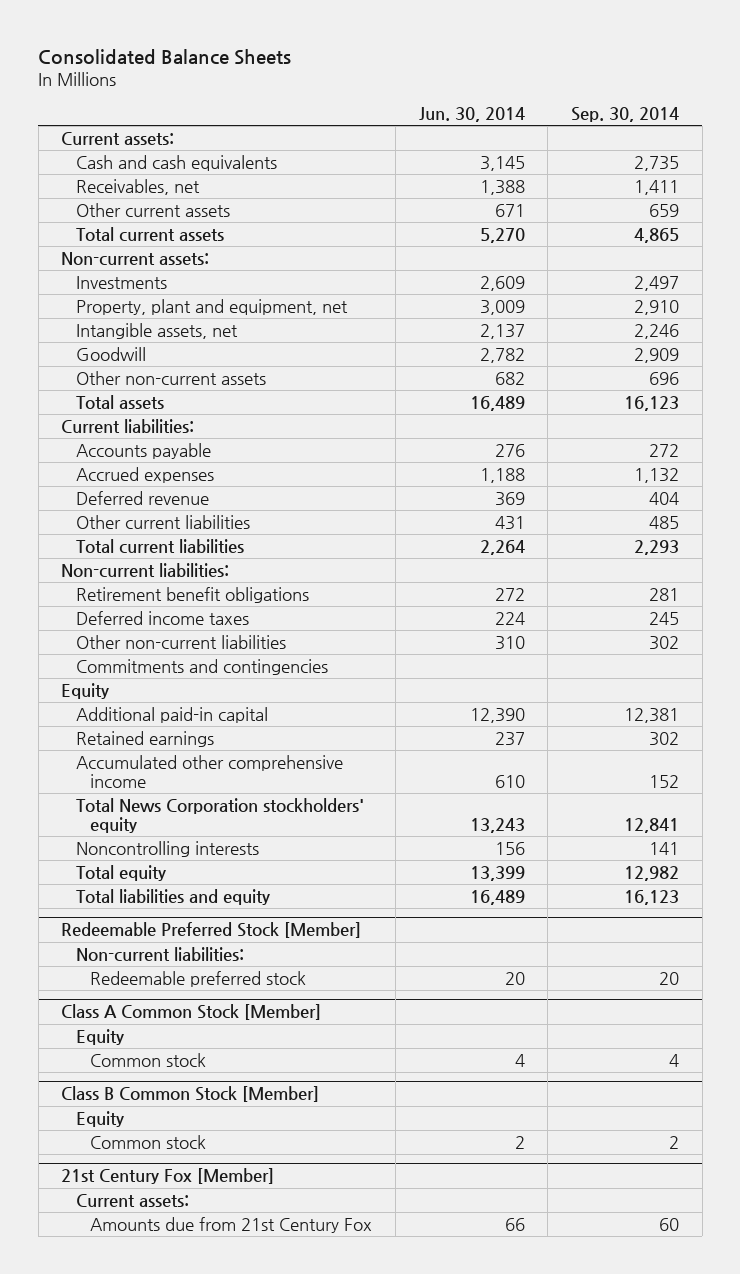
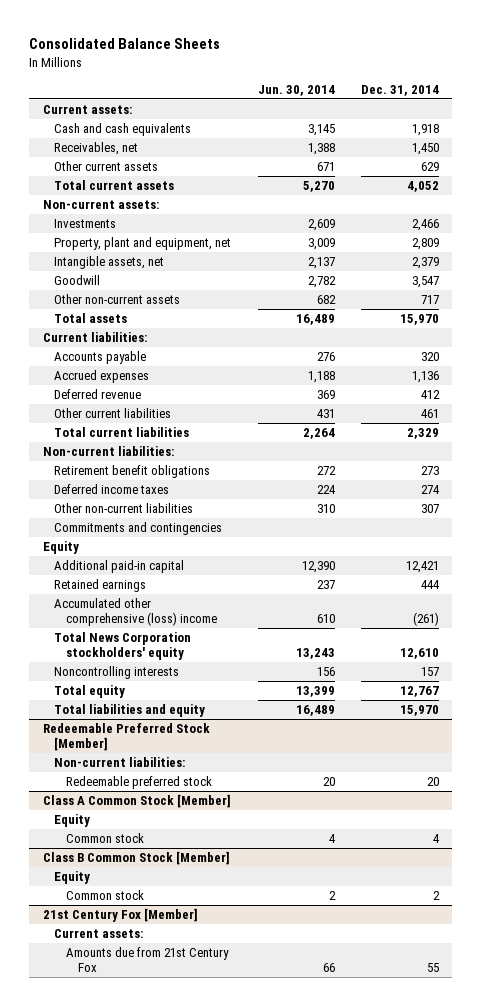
- | Jun. 30, 2014 | Sep. 30, 2014
+ | Jun. 30, 2014 | Dec. 31, 2014
- Accumulated other comprehensive income | 610 | 152
+ Accumulated other comprehensive (loss) income | 610 | (261)

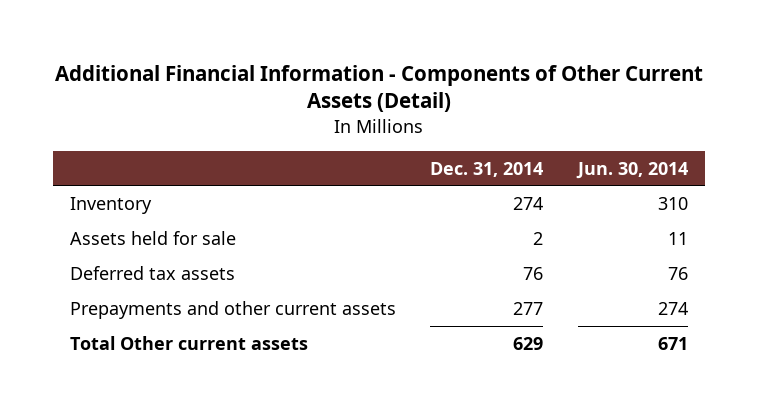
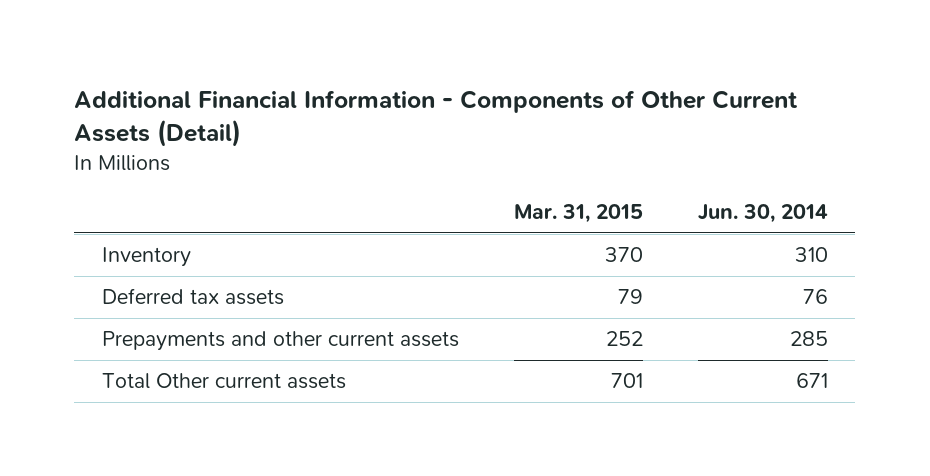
- | Dec. 31, 2014 | Jun. 30, 2014
+ | Mar. 31, 2015 | Jun. 30, 2014
- Assets held for sale | 2 | 11
- Prepayments and other current assets | 277 | 274
+ Prepayments and other current assets | 252 | 285

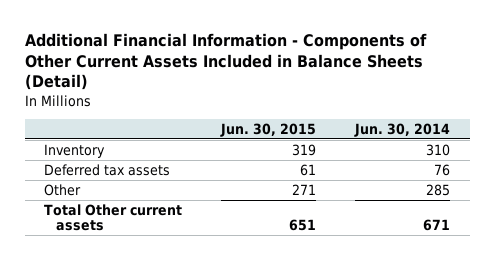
- Additional Financial Information - Components of Other Current Assets (Detail)
+ Additional Financial Information - Components of Other Current Assets Included in Balance Sheets (Detail)
- | Mar. 31, 2015 | Jun. 30, 2014
+ | Jun. 30, 2015 | Jun. 30, 2014
- Prepayments and other current assets | 252 | 285
+ Other | 271 | 285

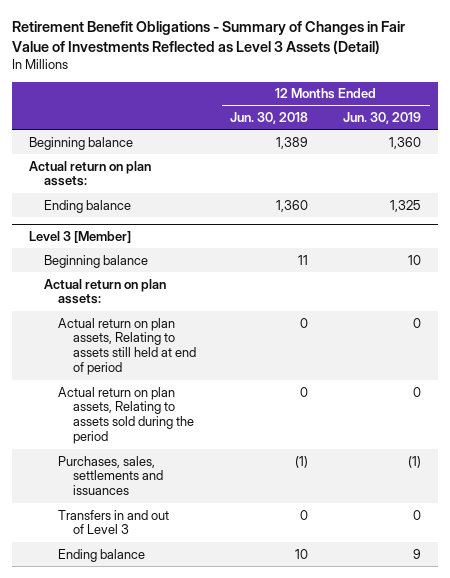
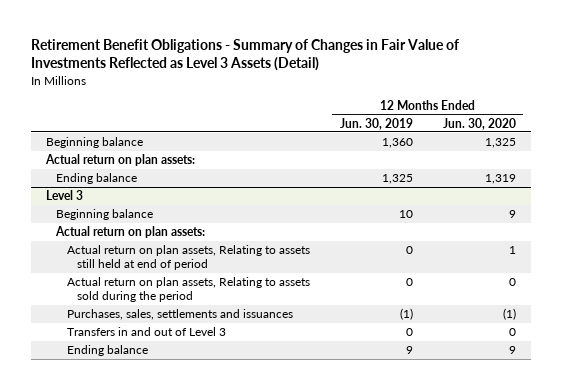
- | 12 Months Ended Jun. 30, 2018 | 12 Months Ended Jun. 30, 2019
+ | 12 Months Ended Jun. 30, 2019 | 12 Months Ended Jun. 30, 2020
- Level 3 [Member]
+ Level 3

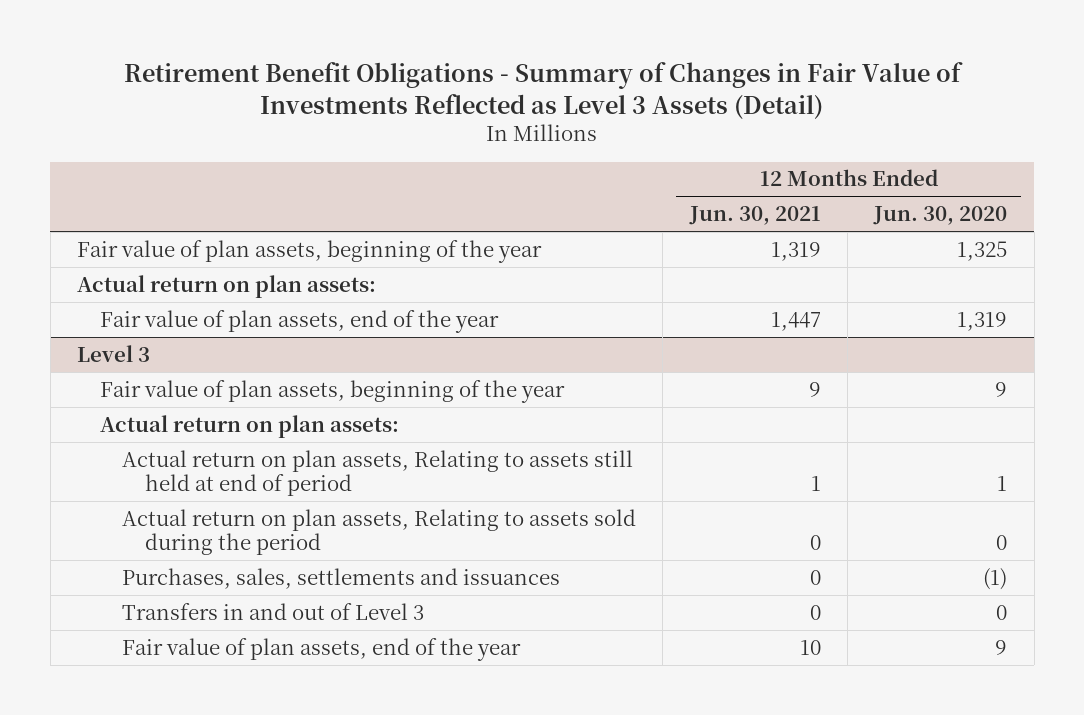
- | 12 Months Ended Jun. 30, 2019 | 12 Months Ended Jun. 30, 2020
+ | 12 Months Ended Jun. 30, 2021 | 12 Months Ended Jun. 30, 2020
- Beginning balance | 1,360 | 1,325
+ Fair value of plan assets, beginning of the year | 1,319 | 1,325
- Ending balance | 1,325 | 1,319
+ Fair value of plan assets, end of the year | 1,447 | 1,319
@ Level 3
- Beginning balance | 10 | 9
+ Fair value of plan assets, beginning of the year | 9 | 9
- Ending balance | 9 | 9
+ Fair value of plan assets, end of the year | 10 | 9

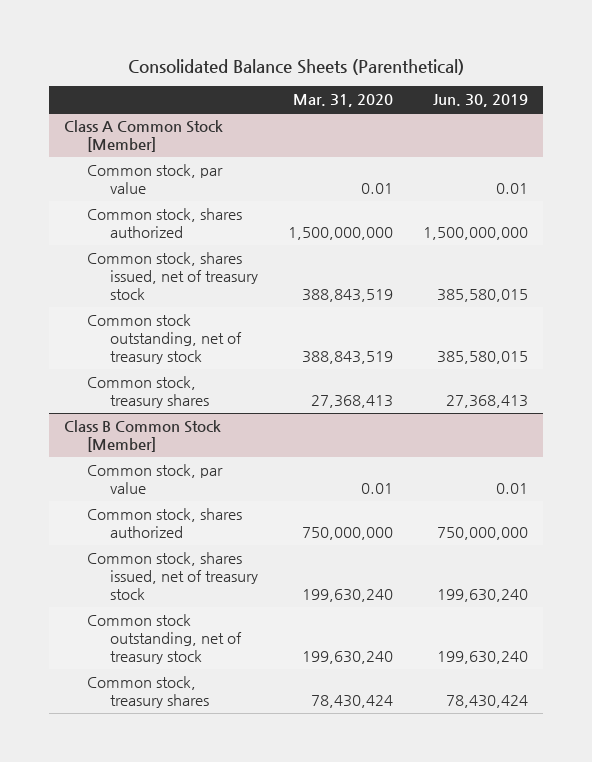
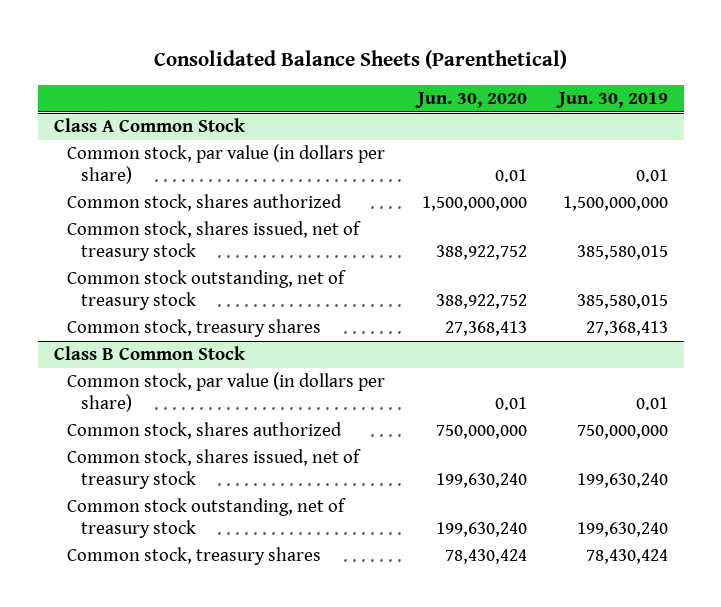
- | Mar. 31, 2020 | Jun. 30, 2019
+ | Jun. 30, 2020 | Jun. 30, 2019
- Class A Common Stock [Member]
- Common stock, par value | 0.01 | 0.01
+ Class A Common Stock
+ Common stock, par value (in dollars per share) | 0.01 | 0.01
- Class B Common Stock [Member]
- Common stock, par value | 0.01 | 0.01
+ Class B Common Stock
+ Common stock, par value (in dollars per share) | 0.01 | 0.01

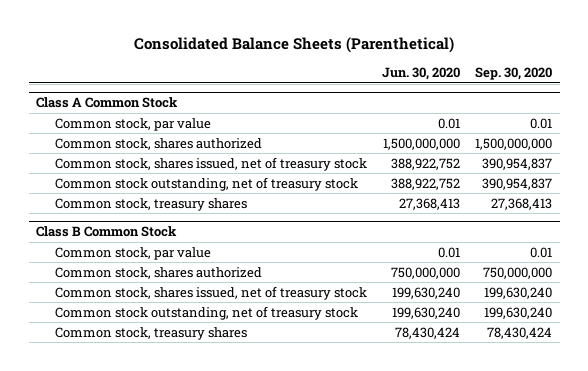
- | Jun. 30, 2020 | Jun. 30, 2019
+ | Jun. 30, 2020 | Sep. 30, 2020
@ Class A Common Stock
- Common stock, par value (in dollars per share) | 0.01 | 0.01
+ Common stock, par value | 0.01 | 0.01
@ Class B Common Stock
- Common stock, par value (in dollars per share) | 0.01 | 0.01
+ Common stock, par value | 0.01 | 0.01

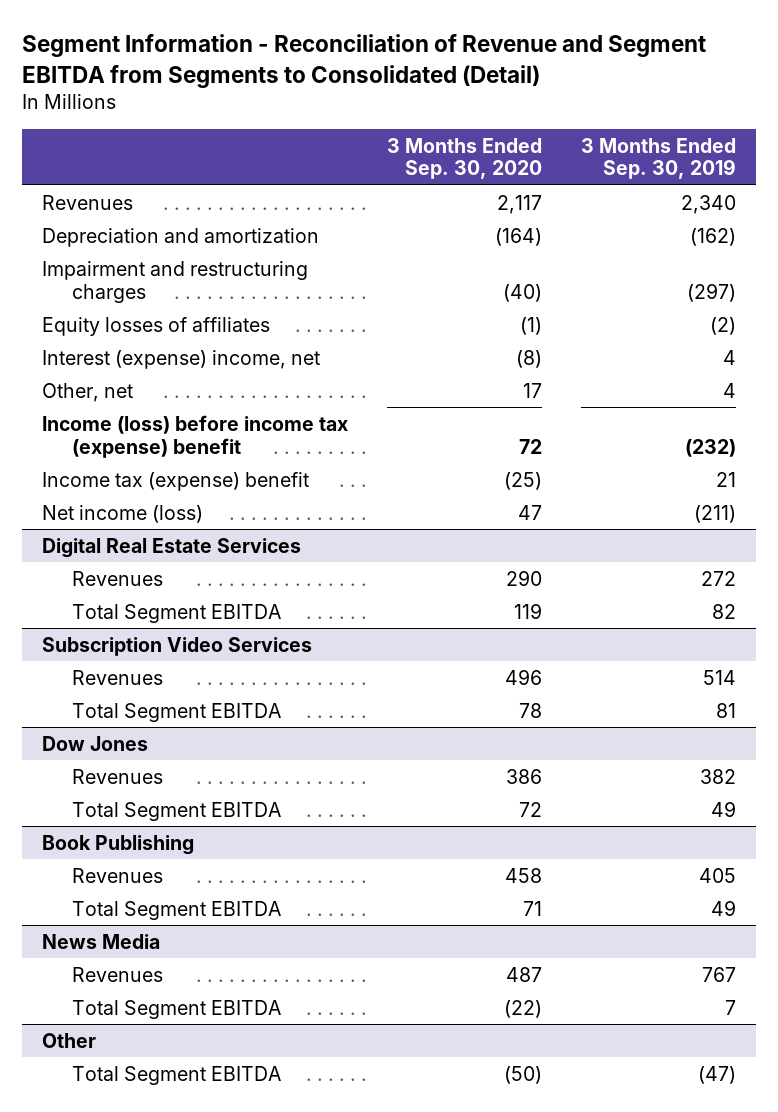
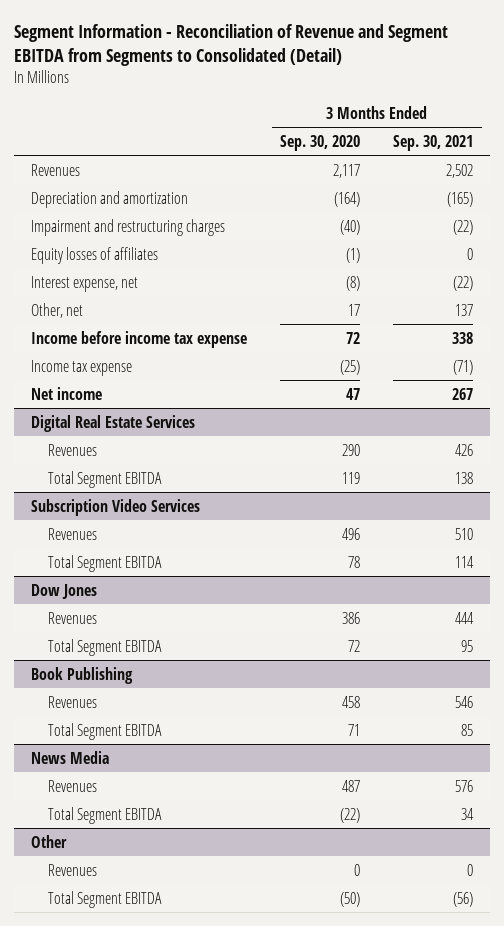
- | 3 Months Ended Sep. 30, 2020 | 3 Months Ended Sep. 30, 2019
+ | 3 Months Ended Sep. 30, 2020 | 3 Months Ended Sep. 30, 2021
- Interest (expense) income, net | (8) | 4
+ Interest expense, net | (8) | (22)
- Income (loss) before income tax (expense) benefit | 72 | (232)
- Income tax (expense) benefit | (25) | 21
- Net income (loss) | 47 | (211)
+ Income before income tax expense | 72 | 338
+ Income tax expense | (25) | (71)
+ Net income | 47 | 267
@ Other
+ Revenues | 0 | 0

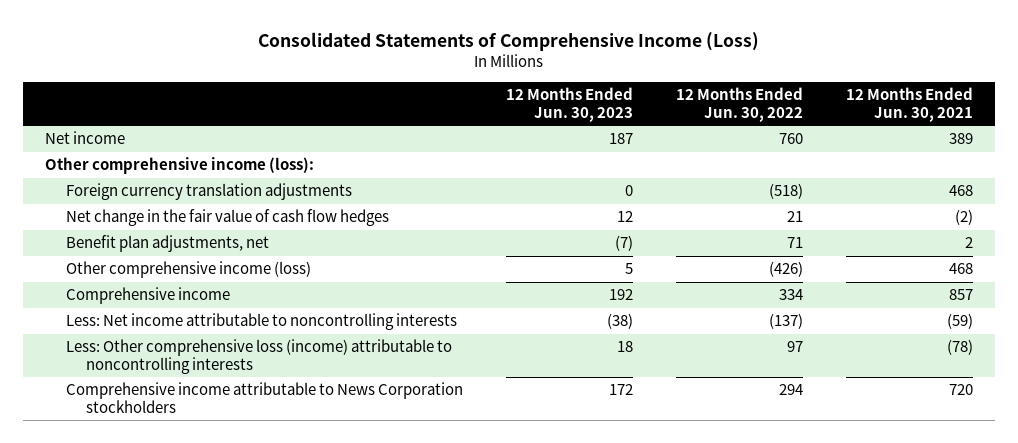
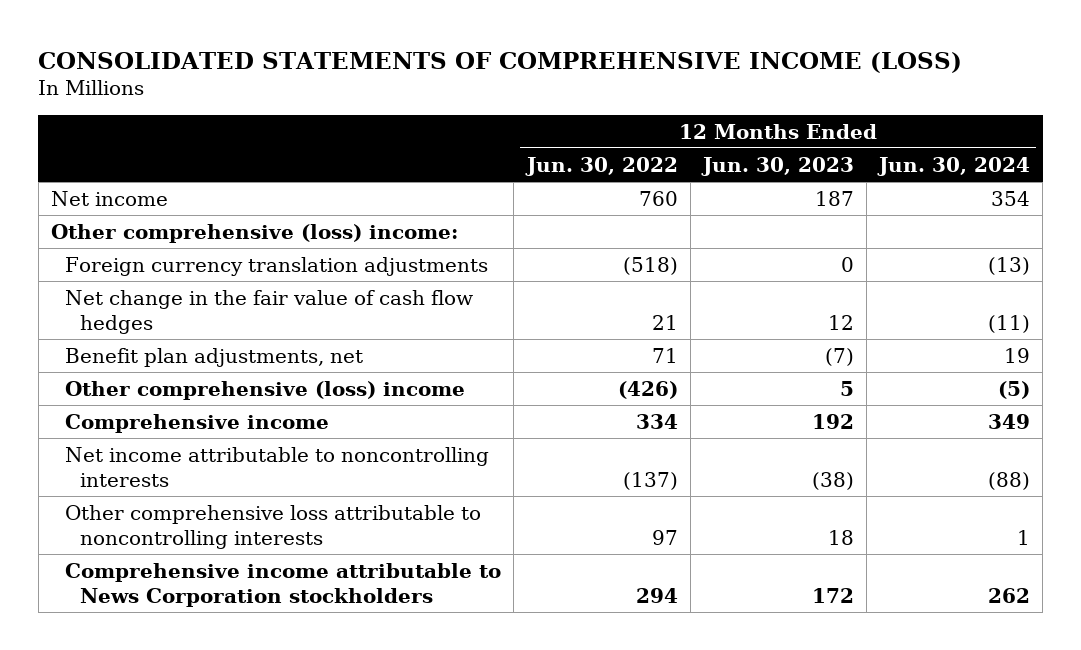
- Consolidated Statements of Comprehensive Income (Loss)
+ CONSOLIDATED STATEMENTS OF COMPREHENSIVE INCOME (LOSS)
- | 12 Months Ended Jun. 30, 2023 | 12 Months Ended Jun. 30, 2022 | 12 Months Ended Jun. 30, 2021
+ | 12 Months Ended Jun. 30, 2022 | 12 Months Ended Jun. 30, 2023 | 12 Months Ended Jun. 30, 2024
- Other comprehensive income (loss):
+ Other comprehensive (loss) income:
- Other comprehensive income (loss) | 5 | (426) | 468
+ Other comprehensive (loss) income | (426) | 5 | (5)
- Less: Net income attributable to noncontrolling interests | (38) | (137) | (59)
- Less: Other comprehensive loss (income) attributable to noncontrolling interests | 18 | 97 | (78)
+ Net income attributable to noncontrolling interests | (137) | (38) | (88)
+ Other comprehensive loss attributable to noncontrolling interests | 97 | 18 | 1

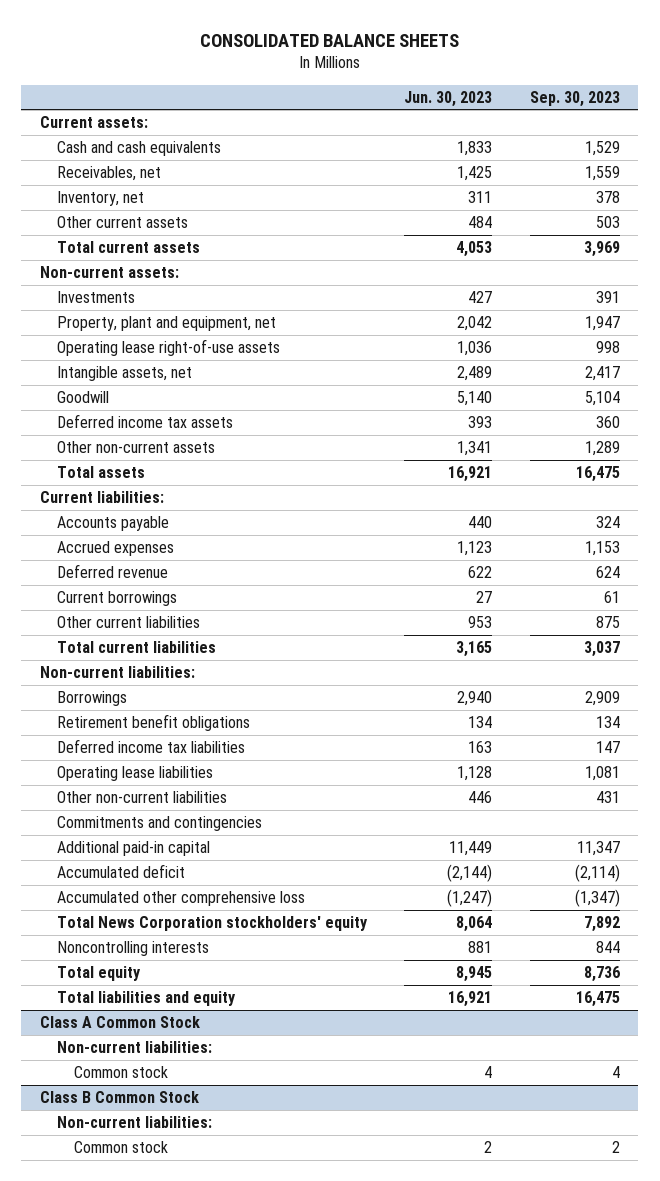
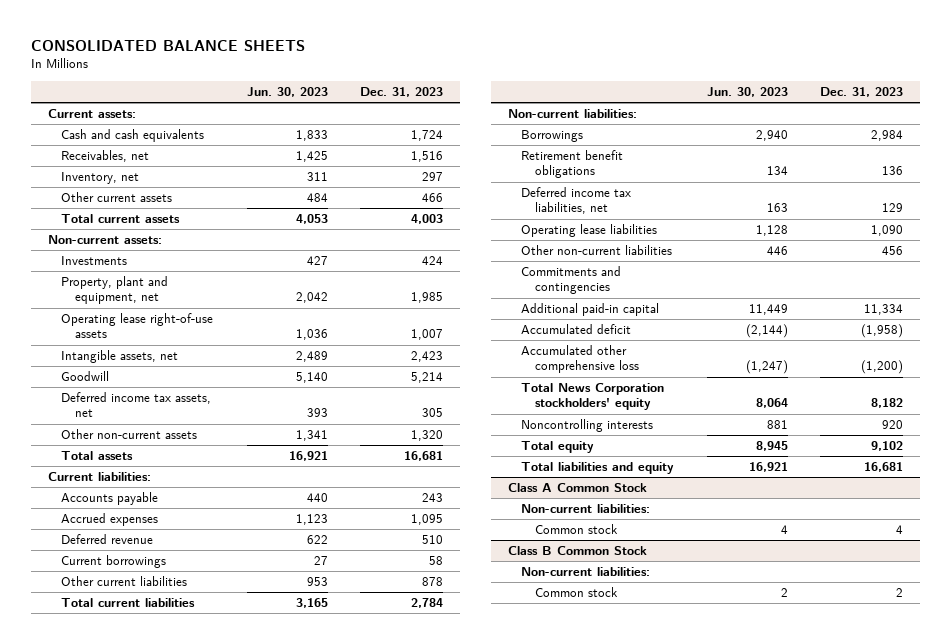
- | Jun. 30, 2023 | Sep. 30, 2023
+ | Jun. 30, 2023 | Dec. 31, 2023
- Deferred income tax assets | 393 | 360
+ Deferred income tax assets, net | 393 | 305
- Deferred income tax liabilities | 163 | 147
+ Deferred income tax liabilities, net | 163 | 129

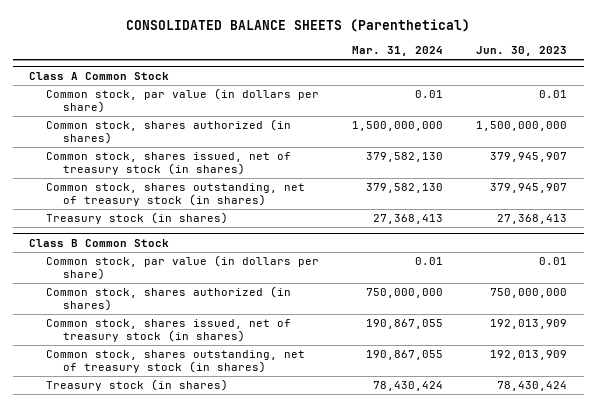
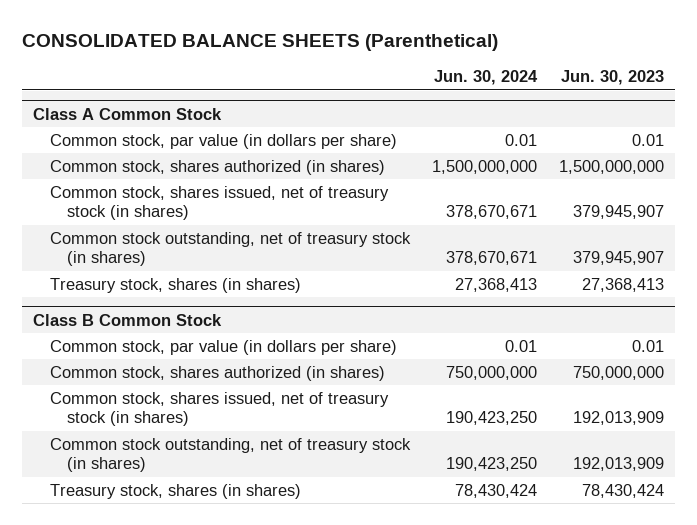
- | Mar. 31, 2024 | Jun. 30, 2023
+ | Jun. 30, 2024 | Jun. 30, 2023
@ Class A Common Stock
- Common stock, shares outstanding, net of treasury stock (in shares) | 379,582,130 | 379,945,907
- Treasury stock (in shares) | 27,368,413 | 27,368,413
+ Common stock outstanding, net of treasury stock (in shares) | 378,670,671 | 379,945,907
+ Treasury stock, shares (in shares) | 27,368,413 | 27,368,413
@ Class B Common Stock
- Common stock, shares outstanding, net of treasury stock (in shares) | 190,867,055 | 192,013,909
- Treasury stock (in shares) | 78,430,424 | 78,430,424
+ Common stock outstanding, net of treasury stock (in shares) | 190,423,250 | 192,013,909
+ Treasury stock, shares (in shares) | 78,430,424 | 78,430,424

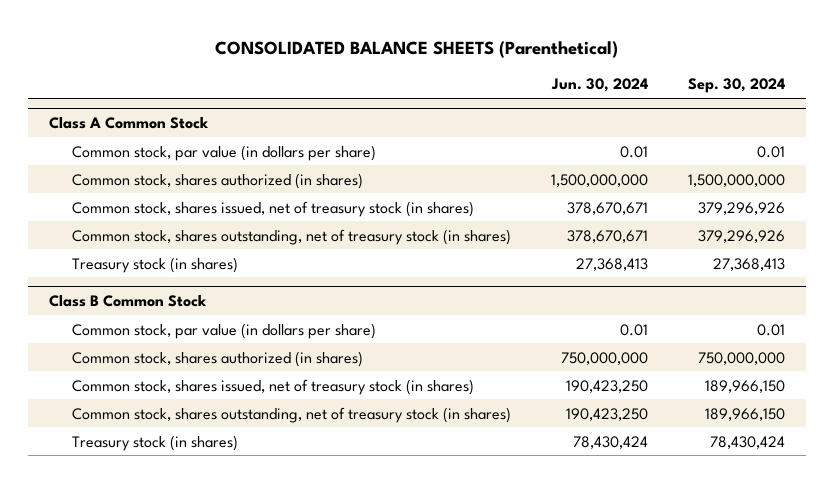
- | Jun. 30, 2024 | Jun. 30, 2023
+ | Jun. 30, 2024 | Sep. 30, 2024
@ Class A Common Stock
- Common stock outstanding, net of treasury stock (in shares) | 378,670,671 | 379,945,907
- Treasury stock, shares (in shares) | 27,368,413 | 27,368,413
+ Common stock, shares outstanding, net of treasury stock (in shares) | 378,670,671 | 379,296,926
+ Treasury stock (in shares) | 27,368,413 | 27,368,413
@ Class B Common Stock
- Common stock outstanding, net of treasury stock (in shares) | 190,423,250 | 192,013,909
- Treasury stock, shares (in shares) | 78,430,424 | 78,430,424
+ Common stock, shares outstanding, net of treasury stock (in shares) | 190,423,250 | 189,966,150
+ Treasury stock (in shares) | 78,430,424 | 78,430,424

